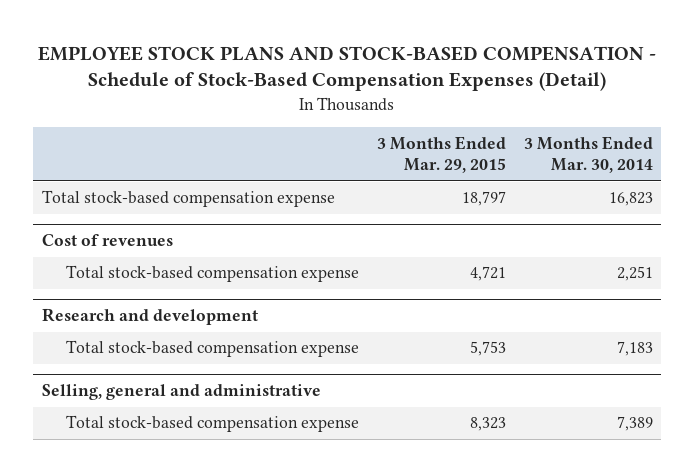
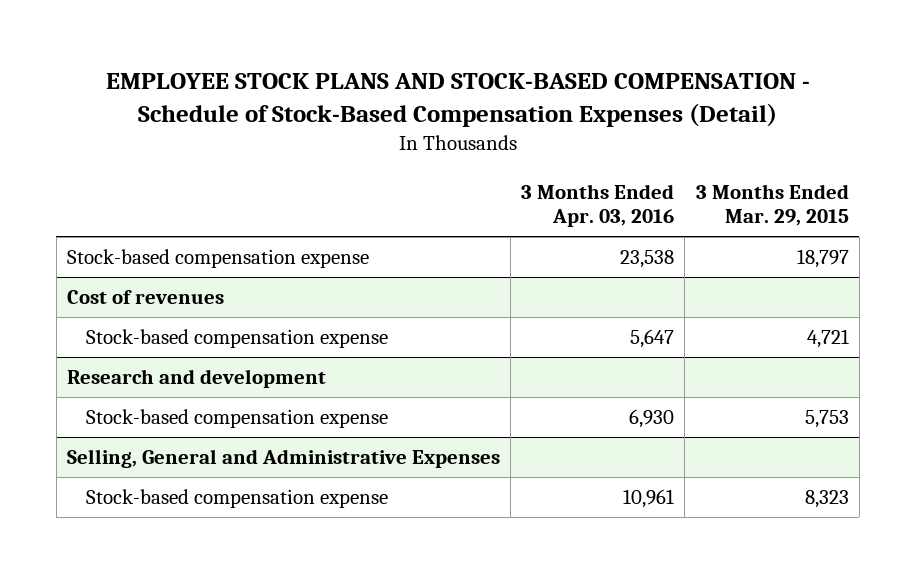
- | 3 Months Ended Mar. 29, 2015 | 3 Months Ended Mar. 30, 2014
+ | 3 Months Ended Apr. 03, 2016 | 3 Months Ended Mar. 29, 2015
- Total stock-based compensation expense | 18,797 | 16,823
+ Stock-based compensation expense | 23,538 | 18,797
@ Cost of revenues
- Total stock-based compensation expense | 4,721 | 2,251
+ Stock-based compensation expense | 5,647 | 4,721
@ Research and development
- Total stock-based compensation expense | 5,753 | 7,183
- Selling, general and administrative
- Total stock-based compensation expense | 8,323 | 7,389
@ Research and development
+ Stock-based compensation expense | 6,930 | 5,753
+ Selling, General and Administrative Expenses
+ Stock-based compensation expense | 10,961 | 8,323

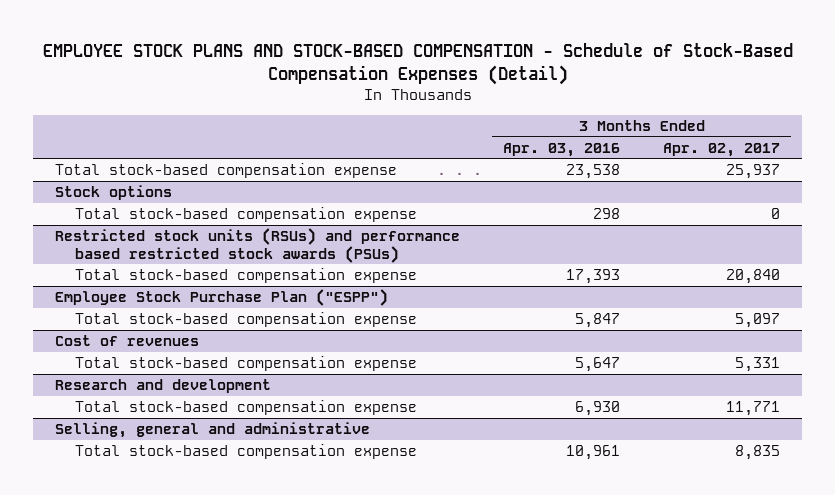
- | 3 Months Ended Apr. 03, 2016 | 3 Months Ended Mar. 29, 2015
+ | 3 Months Ended Apr. 03, 2016 | 3 Months Ended Apr. 02, 2017
- Stock-based compensation expense | 23,538 | 18,797
+ Total stock-based compensation expense | 23,538 | 25,937
+ Stock options
+ Total stock-based compensation expense | 298 | 0
+ Restricted stock units (RSUs) and performance based restricted stock awards (PSUs)
+ Total stock-based compensation expense | 17,393 | 20,840
+ Employee Stock Purchase Plan ("ESPP")
+ Total stock-based compensation expense | 5,847 | 5,097
@ Cost of revenues
- Stock-based compensation expense | 5,647 | 4,721
+ Total stock-based compensation expense | 5,647 | 5,331
@ Research and development
- Stock-based compensation expense | 6,930 | 5,753
- Selling, General and Administrative Expenses
- Stock-based compensation expense | 10,961 | 8,323
@ Research and development
+ Total stock-based compensation expense | 6,930 | 11,771
+ Selling, general and administrative
+ Total stock-based compensation expense | 10,961 | 8,835

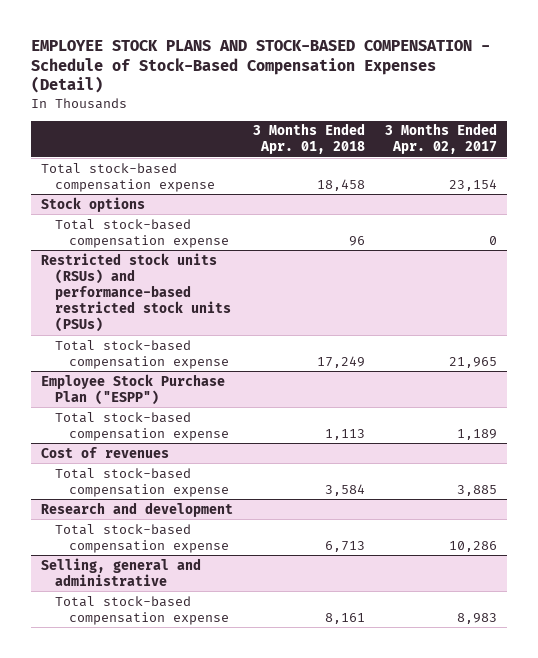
- | 3 Months Ended Apr. 03, 2016 | 3 Months Ended Apr. 02, 2017
+ | 3 Months Ended Apr. 01, 2018 | 3 Months Ended Apr. 02, 2017
- Total stock-based compensation expense | 23,538 | 25,937
+ Total stock-based compensation expense | 18,458 | 23,154
- Restricted stock units (RSUs) and performance based restricted stock awards (PSUs)
- Total stock-based compensation expense | 17,393 | 20,840
+ Restricted stock units (RSUs) and performance-based restricted stock units (PSUs)
+ Total stock-based compensation expense | 17,249 | 21,965
@ Employee Stock Purchase Plan ("ESPP")
- Total stock-based compensation expense | 5,847 | 5,097
+ Total stock-based compensation expense | 1,113 | 1,189
@ Cost of revenues
- Total stock-based compensation expense | 5,647 | 5,331
+ Total stock-based compensation expense | 3,584 | 3,885
@ Research and development
- Total stock-based compensation expense | 6,930 | 11,771
+ Total stock-based compensation expense | 6,713 | 10,286
@ Selling, general and administrative
- Total stock-based compensation expense | 10,961 | 8,835
+ Total stock-based compensation expense | 8,161 | 8,983

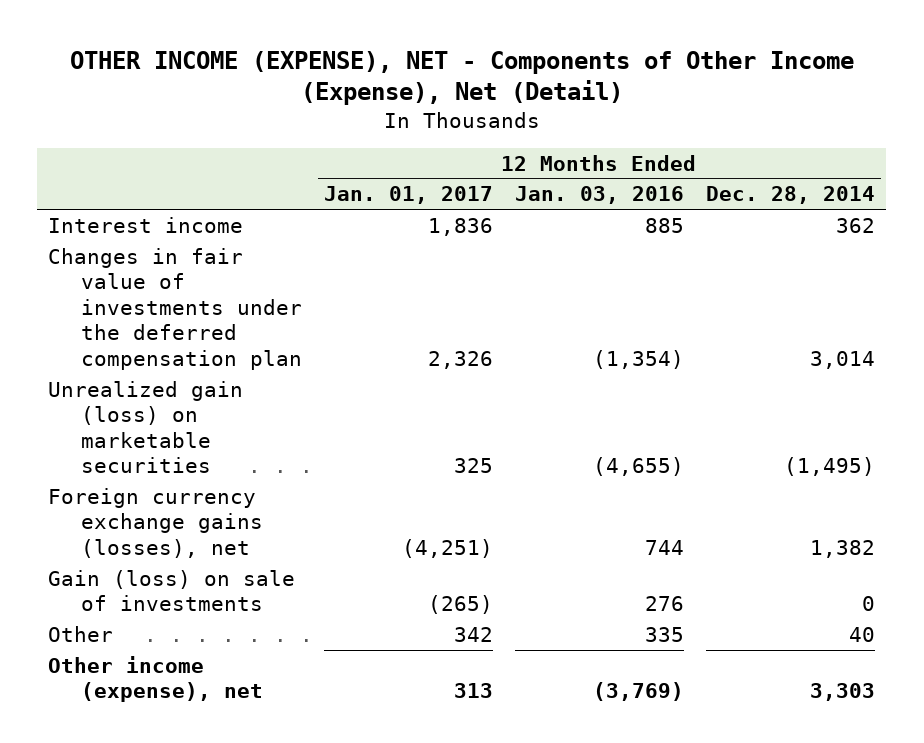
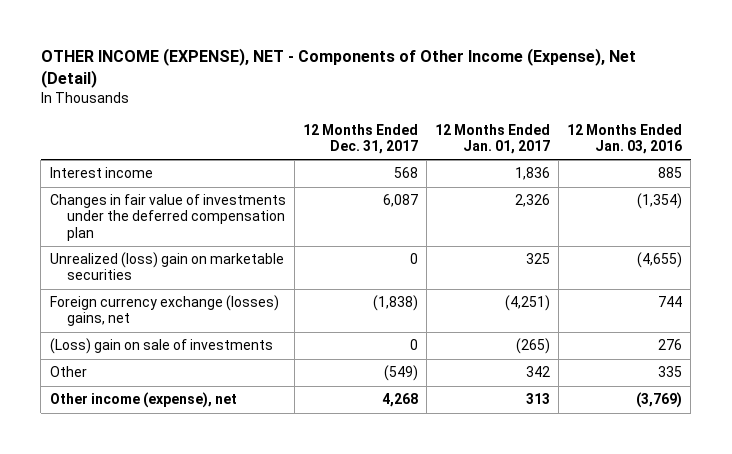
- | 12 Months Ended Jan. 01, 2017 | 12 Months Ended Jan. 03, 2016 | 12 Months Ended Dec. 28, 2014
+ | 12 Months Ended Dec. 31, 2017 | 12 Months Ended Jan. 01, 2017 | 12 Months Ended Jan. 03, 2016
- Unrealized gain (loss) on marketable securities | 325 | (4,655) | (1,495)
- Foreign currency exchange gains (losses), net | (4,251) | 744 | 1,382
- Gain (loss) on sale of investments | (265) | 276 | 0
+ Unrealized (loss) gain on marketable securities | 0 | 325 | (4,655)
+ Foreign currency exchange (losses) gains, net | (1,838) | (4,251) | 744
+ (Loss) gain on sale of investments | 0 | (265) | 276

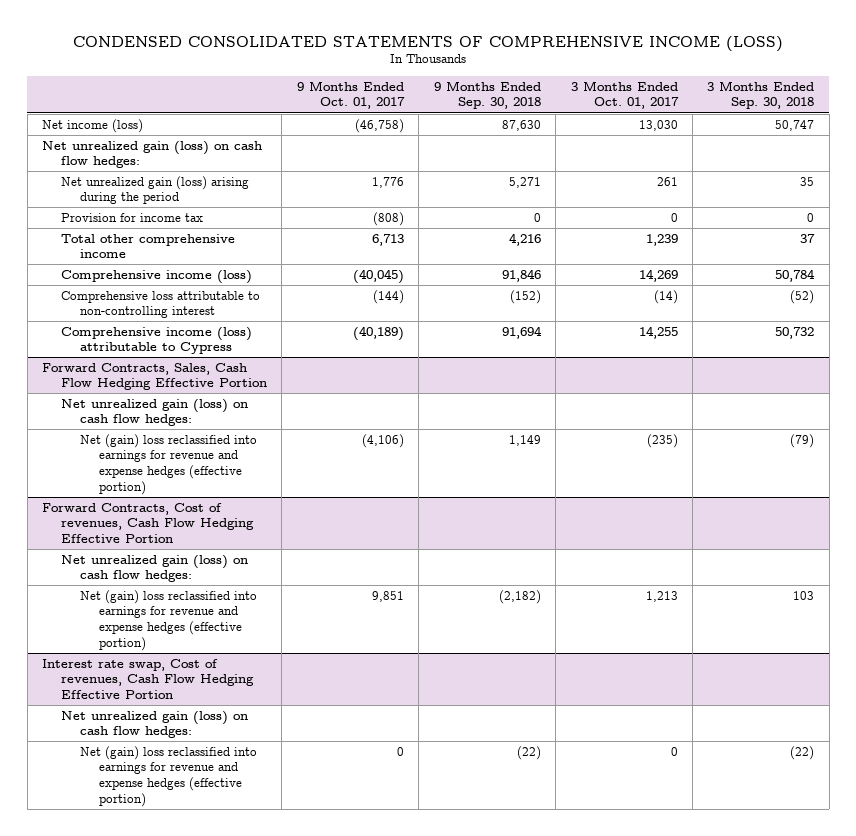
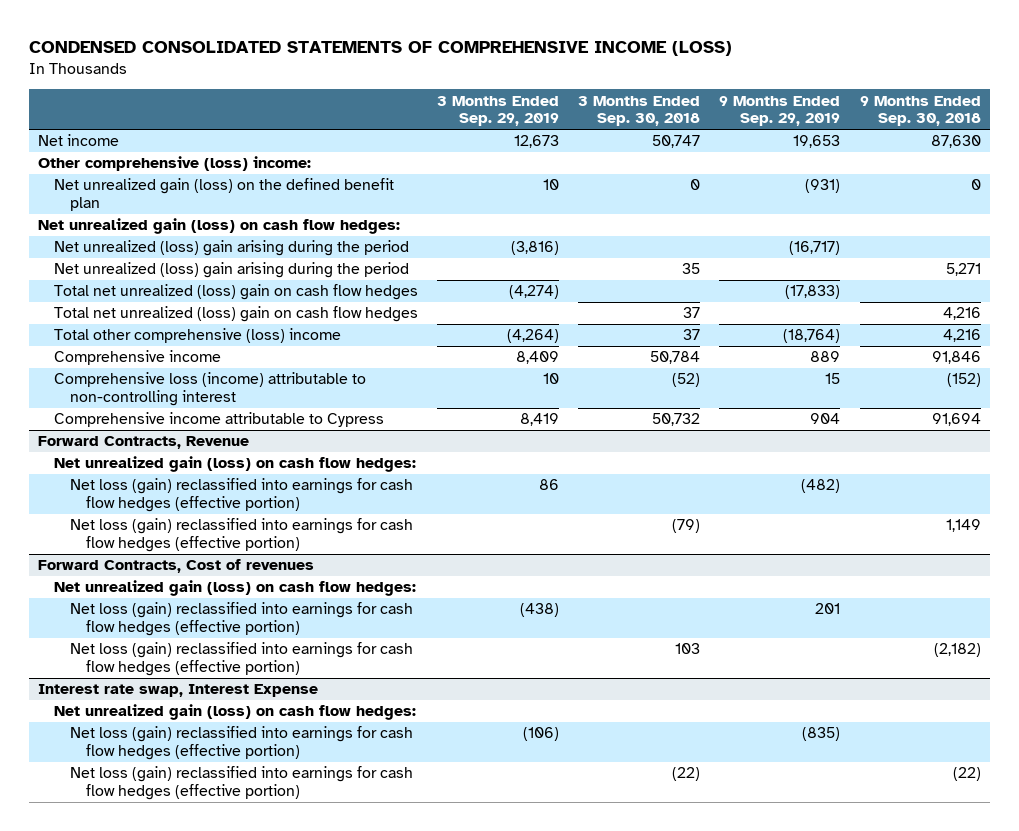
- | 9 Months Ended Oct. 01, 2017 | 9 Months Ended Sep. 30, 2018 | 3 Months Ended Oct. 01, 2017 | 3 Months Ended Sep. 30, 2018
+ | 3 Months Ended Sep. 29, 2019 | 3 Months Ended Sep. 30, 2018 | 9 Months Ended Sep. 29, 2019 | 9 Months Ended Sep. 30, 2018
- Net income (loss) | (46,758) | 87,630 | 13,030 | 50,747
+ Net income | 12,673 | 50,747 | 19,653 | 87,630
+ Other comprehensive (loss) income:
+ Net unrealized gain (loss) on the defined benefit plan | 10 | 0 | (931) | 0
- Net unrealized gain (loss) arising during the period | 1,776 | 5,271 | 261 | 35
- Provision for income tax | (808) | 0 | 0 | 0
- Total other comprehensive income | 6,713 | 4,216 | 1,239 | 37
- Comprehensive income (loss) | (40,045) | 91,846 | 14,269 | 50,784
- Comprehensive loss attributable to non-controlling interest | (144) | (152) | (14) | (52)
- Comprehensive income (loss) attributable to Cypress | (40,189) | 91,694 | 14,255 | 50,732
- Forward Contracts, Sales, Cash Flow Hedging Effective Portion
+ Net unrealized (loss) gain arising during the period | (3,816) | | (16,717) |
+ Net unrealized (loss) gain arising during the period | | 35 | | 5,271
+ Total net unrealized (loss) gain on cash flow hedges | (4,274) | | (17,833) |
+ Total net unrealized (loss) gain on cash flow hedges | | 37 | | 4,216
+ Total other comprehensive (loss) income | (4,264) | 37 | (18,764) | 4,216
+ Comprehensive income | 8,409 | 50,784 | 889 | 91,846
+ Comprehensive loss (income) attributable to non-controlling interest | 10 | (52) | 15 | (152)
+ Comprehensive income attributable to Cypress | 8,419 | 50,732 | 904 | 91,694
+ Forward Contracts, Revenue
- Net (gain) loss reclassified into earnings for revenue and expense hedges (effective portion) | (4,106) | 1,149 | (235) | (79)
- Forward Contracts, Cost of revenues, Cash Flow Hedging Effective Portion
+ Net loss (gain) reclassified into earnings for cash flow hedges (effective portion) | 86 | | (482) |
+ Net loss (gain) reclassified into earnings for cash flow hedges (effective portion) | | (79) | | 1,149
+ Forward Contracts, Cost of revenues
- Net (gain) loss reclassified into earnings for revenue and expense hedges (effective portion) | 9,851 | (2,182) | 1,213 | 103
- Interest rate swap, Cost of revenues, Cash Flow Hedging Effective Portion
+ Net loss (gain) reclassified into earnings for cash flow hedges (effective portion) | (438) | | 201 |
+ Net loss (gain) reclassified into earnings for cash flow hedges (effective portion) | | 103 | | (2,182)
+ Interest rate swap, Interest Expense
- Net (gain) loss reclassified into earnings for revenue and expense hedges (effective portion) | 0 | (22) | 0 | (22)
+ Net loss (gain) reclassified into earnings for cash flow hedges (effective portion) | (106) | | (835) |
+ Net loss (gain) reclassified into earnings for cash flow hedges (effective portion) | | (22) | | (22)

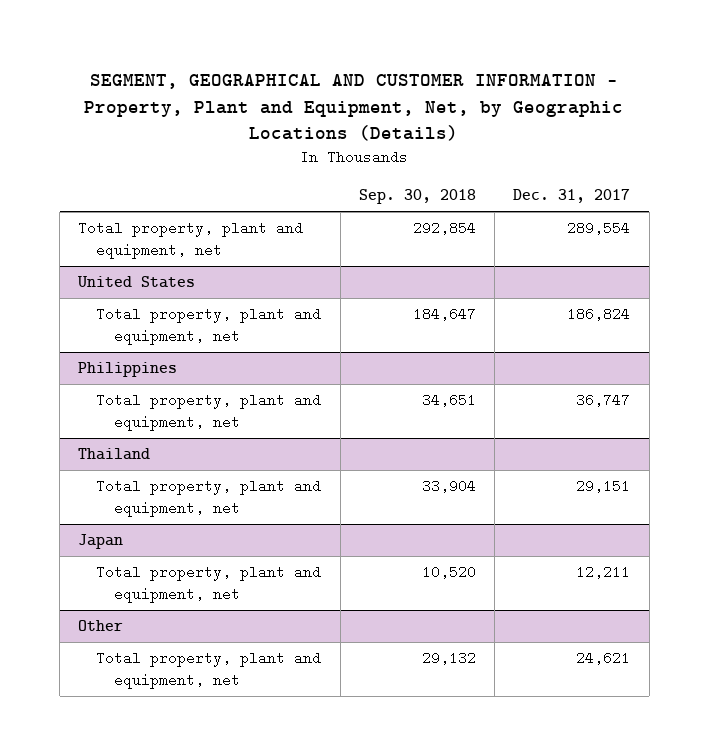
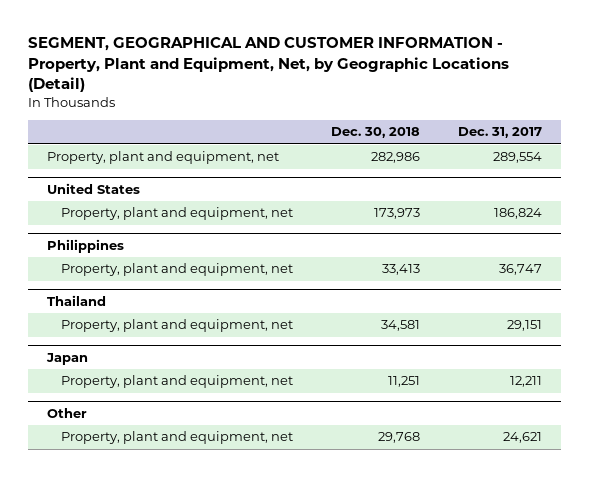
- SEGMENT, GEOGRAPHICAL AND CUSTOMER INFORMATION - Property, Plant and Equipment, Net, by Geographic Locations (Details)
+ SEGMENT, GEOGRAPHICAL AND CUSTOMER INFORMATION - Property, Plant and Equipment, Net, by Geographic Locations (Detail)
- | Sep. 30, 2018 | Dec. 31, 2017
+ | Dec. 30, 2018 | Dec. 31, 2017
- Total property, plant and equipment, net | 292,854 | 289,554
+ Property, plant and equipment, net | 282,986 | 289,554
@ United States
- Total property, plant and equipment, net | 184,647 | 186,824
+ Property, plant and equipment, net | 173,973 | 186,824
@ Philippines
- Total property, plant and equipment, net | 34,651 | 36,747
+ Property, plant and equipment, net | 33,413 | 36,747
@ Thailand
- Total property, plant and equipment, net | 33,904 | 29,151
+ Property, plant and equipment, net | 34,581 | 29,151
@ Japan
- Total property, plant and equipment, net | 10,520 | 12,211
+ Property, plant and equipment, net | 11,251 | 12,211
@ Other
- Total property, plant and equipment, net | 29,132 | 24,621
+ Property, plant and equipment, net | 29,768 | 24,621

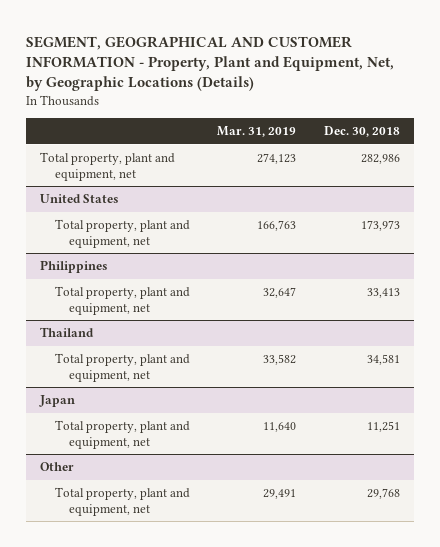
- SEGMENT, GEOGRAPHICAL AND CUSTOMER INFORMATION - Property, Plant and Equipment, Net, by Geographic Locations (Detail)
+ SEGMENT, GEOGRAPHICAL AND CUSTOMER INFORMATION - Property, Plant and Equipment, Net, by Geographic Locations (Details)
- | Dec. 30, 2018 | Dec. 31, 2017
+ | Mar. 31, 2019 | Dec. 30, 2018
- Property, plant and equipment, net | 282,986 | 289,554
+ Total property, plant and equipment, net | 274,123 | 282,986
@ United States
- Property, plant and equipment, net | 173,973 | 186,824
+ Total property, plant and equipment, net | 166,763 | 173,973
@ Philippines
- Property, plant and equipment, net | 33,413 | 36,747
+ Total property, plant and equipment, net | 32,647 | 33,413
@ Thailand
- Property, plant and equipment, net | 34,581 | 29,151
+ Total property, plant and equipment, net | 33,582 | 34,581
@ Japan
- Property, plant and equipment, net | 11,251 | 12,211
+ Total property, plant and equipment, net | 11,640 | 11,251
@ Other
- Property, plant and equipment, net | 29,768 | 24,621
+ Total property, plant and equipment, net | 29,491 | 29,768

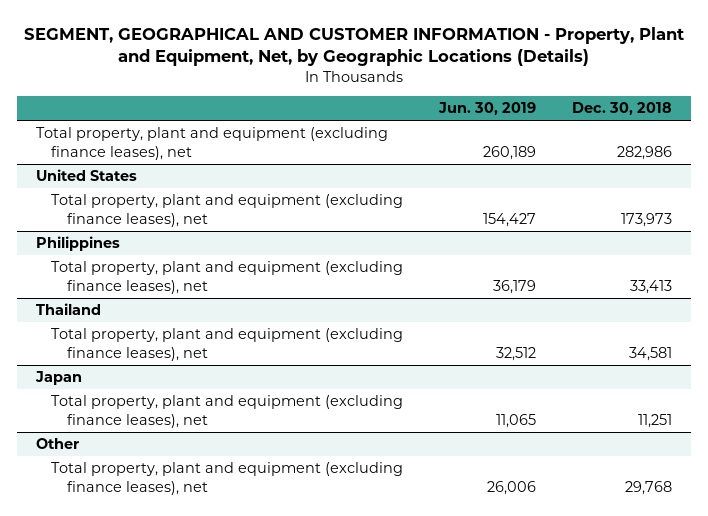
- | Mar. 31, 2019 | Dec. 30, 2018
+ | Jun. 30, 2019 | Dec. 30, 2018
- Total property, plant and equipment, net | 274,123 | 282,986
+ Total property, plant and equipment (excluding finance leases), net | 260,189 | 282,986
@ United States
- Total property, plant and equipment, net | 166,763 | 173,973
+ Total property, plant and equipment (excluding finance leases), net | 154,427 | 173,973
@ Philippines
- Total property, plant and equipment, net | 32,647 | 33,413
+ Total property, plant and equipment (excluding finance leases), net | 36,179 | 33,413
@ Thailand
- Total property, plant and equipment, net | 33,582 | 34,581
+ Total property, plant and equipment (excluding finance leases), net | 32,512 | 34,581
@ Japan
- Total property, plant and equipment, net | 11,640 | 11,251
+ Total property, plant and equipment (excluding finance leases), net | 11,065 | 11,251
@ Other
- Total property, plant and equipment, net | 29,491 | 29,768
+ Total property, plant and equipment (excluding finance leases), net | 26,006 | 29,768

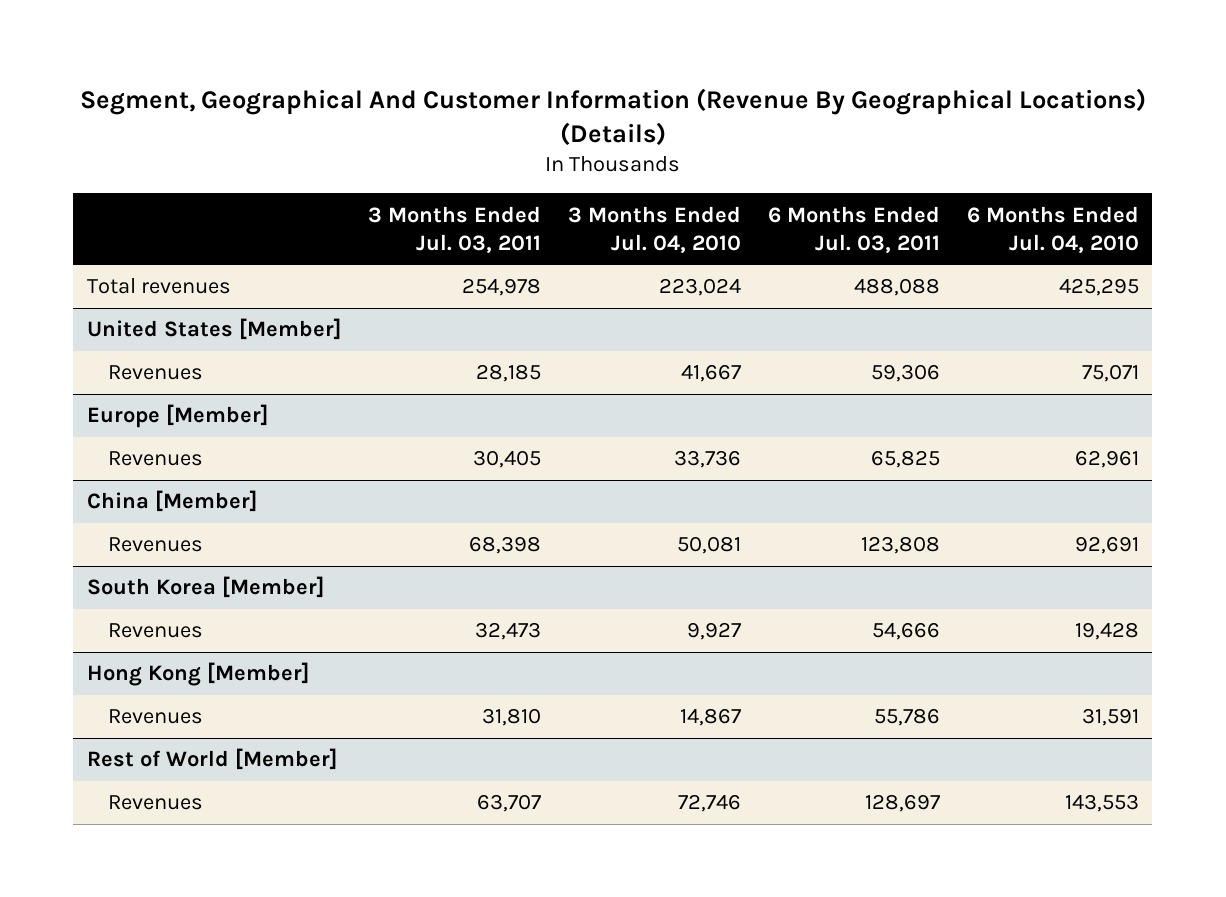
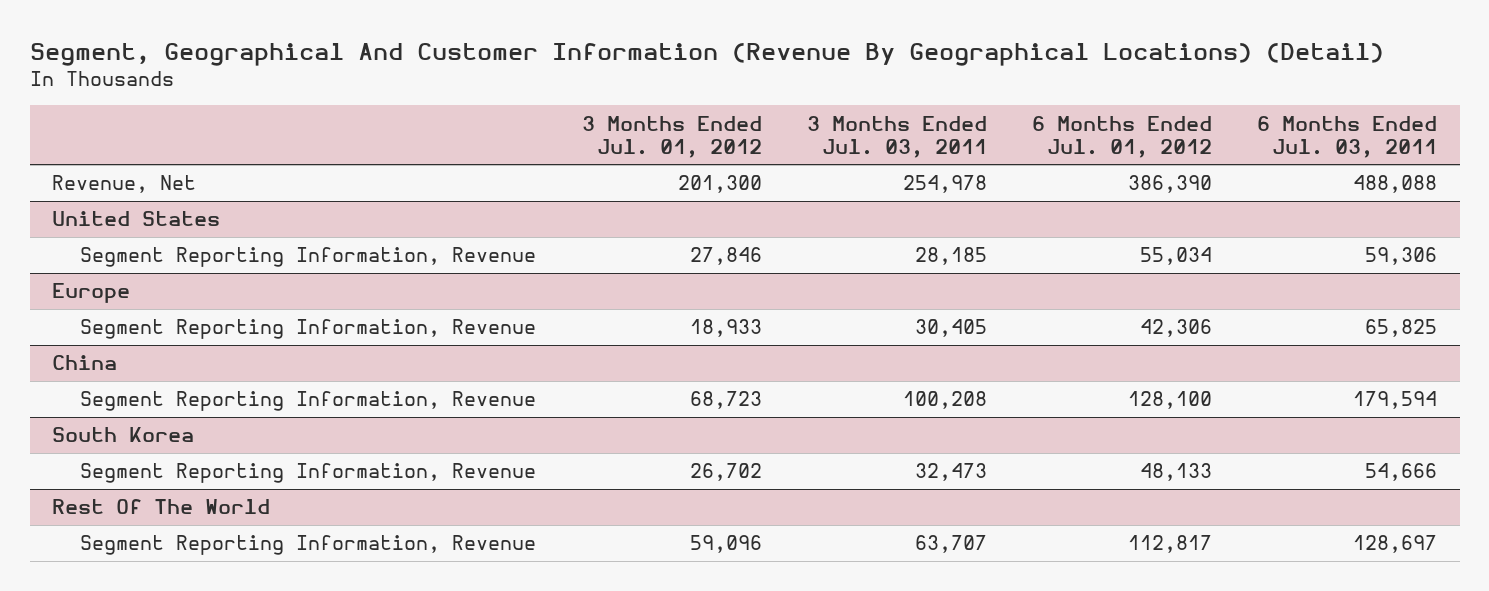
- Segment, Geographical And Customer Information (Revenue By Geographical Locations) (Details)
+ Segment, Geographical And Customer Information (Revenue By Geographical Locations) (Detail)
- | 3 Months Ended Jul. 03, 2011 | 3 Months Ended Jul. 04, 2010 | 6 Months Ended Jul. 03, 2011 | 6 Months Ended Jul. 04, 2010
+ | 3 Months Ended Jul. 01, 2012 | 3 Months Ended Jul. 03, 2011 | 6 Months Ended Jul. 01, 2012 | 6 Months Ended Jul. 03, 2011
- Total revenues | 254,978 | 223,024 | 488,088 | 425,295
- United States [Member]
- Revenues | 28,185 | 41,667 | 59,306 | 75,071
- Europe [Member]
- Revenues | 30,405 | 33,736 | 65,825 | 62,961
- China [Member]
- Revenues | 68,398 | 50,081 | 123,808 | 92,691
- South Korea [Member]
- Revenues | 32,473 | 9,927 | 54,666 | 19,428
- Hong Kong [Member]
- Revenues | 31,810 | 14,867 | 55,786 | 31,591
- Rest of World [Member]
- Revenues | 63,707 | 72,746 | 128,697 | 143,553
+ Revenue, Net | 201,300 | 254,978 | 386,390 | 488,088
+ United States
+ Segment Reporting Information, Revenue | 27,846 | 28,185 | 55,034 | 59,306
+ Europe
+ Segment Reporting Information, Revenue | 18,933 | 30,405 | 42,306 | 65,825
+ China
+ Segment Reporting Information, Revenue | 68,723 | 100,208 | 128,100 | 179,594
+ South Korea
+ Segment Reporting Information, Revenue | 26,702 | 32,473 | 48,133 | 54,666
+ Rest Of The World
+ Segment Reporting Information, Revenue | 59,096 | 63,707 | 112,817 | 128,697

